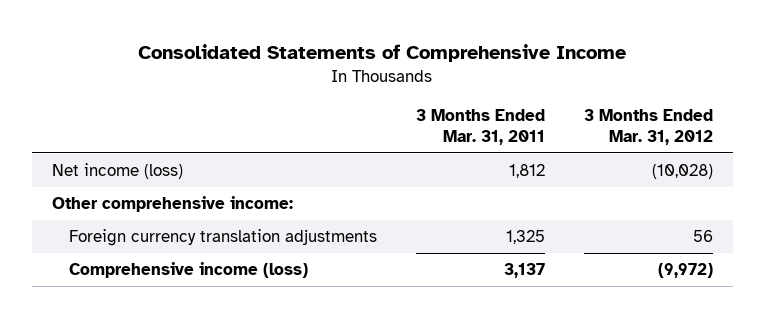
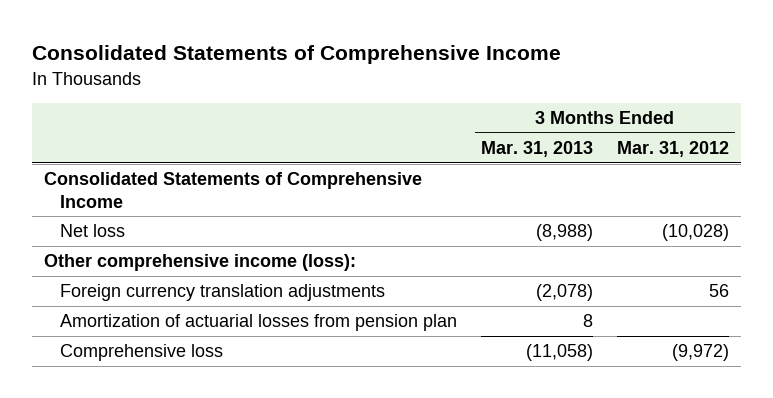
- | 3 Months Ended Mar. 31, 2011 | 3 Months Ended Mar. 31, 2012
+ | 3 Months Ended Mar. 31, 2013 | 3 Months Ended Mar. 31, 2012
- Net income (loss) | 1,812 | (10,028)
- Other comprehensive income:
+ Consolidated Statements of Comprehensive Income
+ Net loss | (8,988) | (10,028)
+ Other comprehensive income (loss):
- Comprehensive income (loss) | 3,137 | (9,972)
+ Amortization of actuarial losses from pension plan | 8 |
+ Comprehensive loss | (11,058) | (9,972)

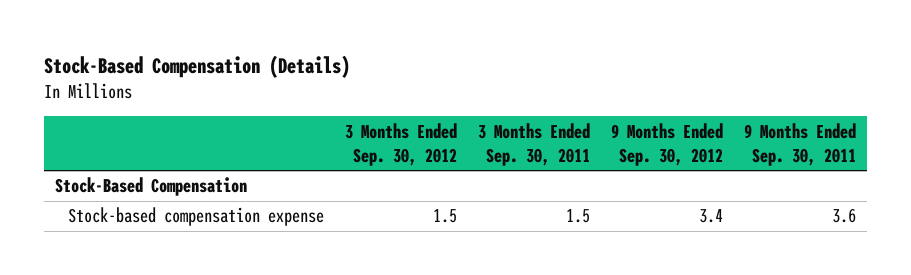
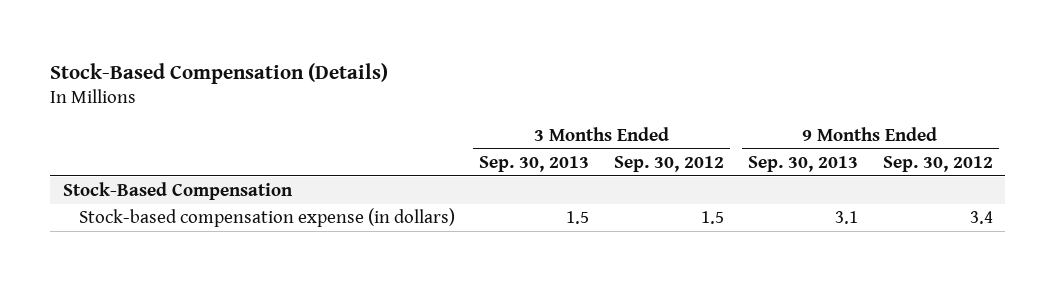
- | 3 Months Ended Sep. 30, 2012 | 3 Months Ended Sep. 30, 2011 | 9 Months Ended Sep. 30, 2012 | 9 Months Ended Sep. 30, 2011
+ | 3 Months Ended Sep. 30, 2013 | 3 Months Ended Sep. 30, 2012 | 9 Months Ended Sep. 30, 2013 | 9 Months Ended Sep. 30, 2012
- Stock-based compensation expense | 1.5 | 1.5 | 3.4 | 3.6
+ Stock-based compensation expense (in dollars) | 1.5 | 1.5 | 3.1 | 3.4

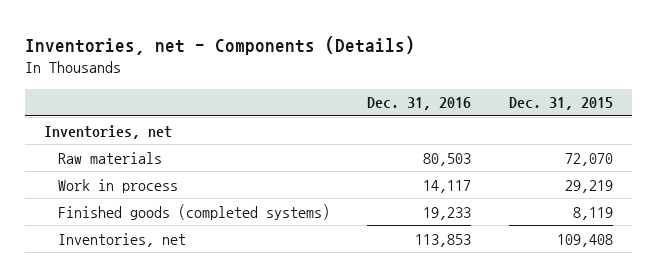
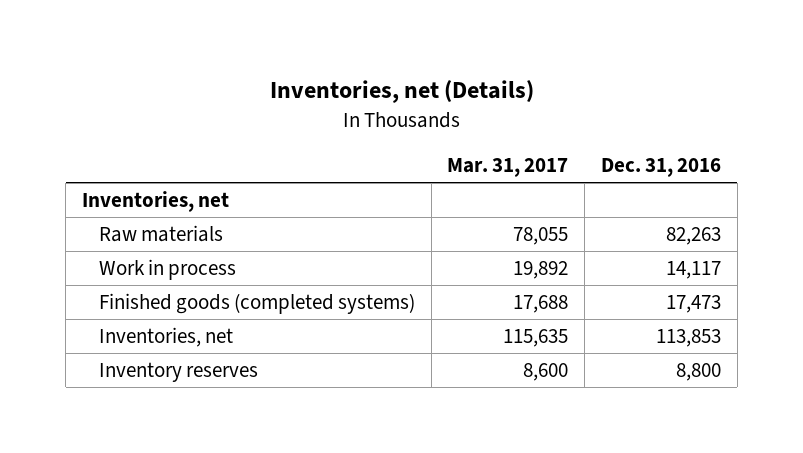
- Inventories, net - Components (Details)
+ Inventories, net (Details)
- | Dec. 31, 2016 | Dec. 31, 2015
+ | Mar. 31, 2017 | Dec. 31, 2016
- Raw materials | 80,503 | 72,070
+ Raw materials | 78,055 | 82,263
- Finished goods (completed systems) | 19,233 | 8,119
+ Finished goods (completed systems) | 17,688 | 17,473
+ Inventory reserves | 8,600 | 8,800

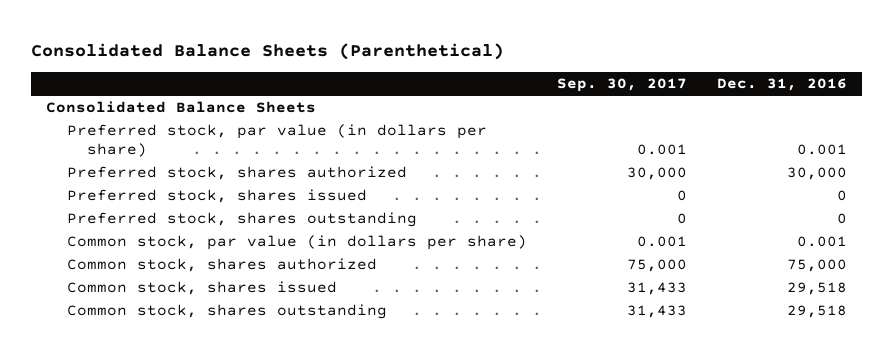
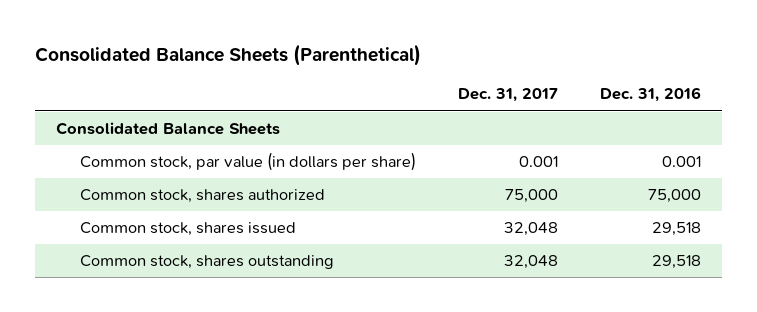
- | Sep. 30, 2017 | Dec. 31, 2016
+ | Dec. 31, 2017 | Dec. 31, 2016
- Preferred stock, par value (in dollars per share) | 0.001 | 0.001
- Preferred stock, shares authorized | 30,000 | 30,000
- Preferred stock, shares issued | 0 | 0
- Preferred stock, shares outstanding | 0 | 0

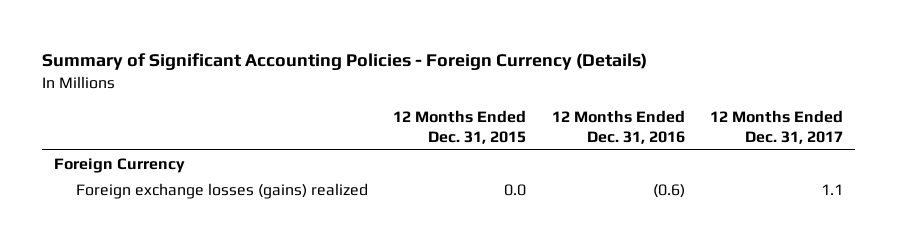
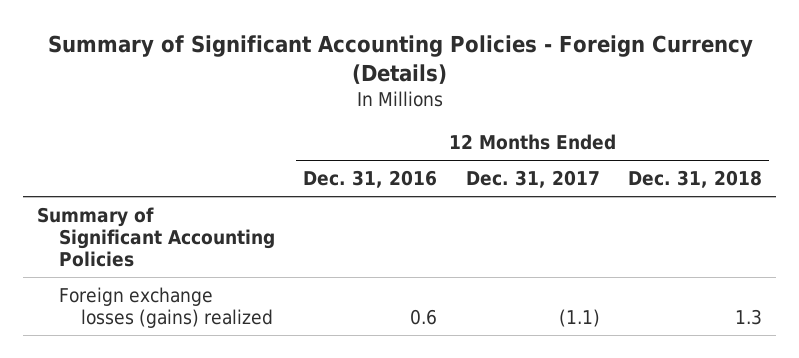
- | 12 Months Ended Dec. 31, 2015 | 12 Months Ended Dec. 31, 2016 | 12 Months Ended Dec. 31, 2017
+ | 12 Months Ended Dec. 31, 2016 | 12 Months Ended Dec. 31, 2017 | 12 Months Ended Dec. 31, 2018
- Foreign Currency
- Foreign exchange losses (gains) realized | 0.0 | (0.6) | 1.1
+ Summary of Significant Accounting Policies
+ Foreign exchange losses (gains) realized | 0.6 | (1.1) | 1.3

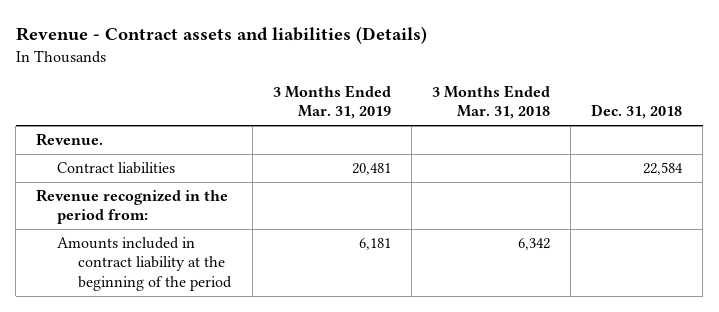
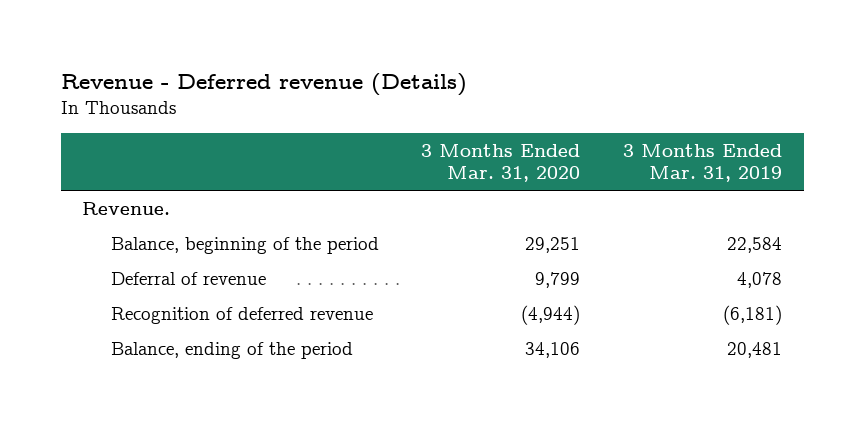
- Revenue - Contract assets and liabilities (Details)
+ Revenue - Deferred revenue (Details)
- | 3 Months Ended Mar. 31, 2019 | 3 Months Ended Mar. 31, 2018 | Dec. 31, 2018
+ | 3 Months Ended Mar. 31, 2020 | 3 Months Ended Mar. 31, 2019
- Contract liabilities | 20,481 | | 22,584
- Revenue recognized in the period from:
- Amounts included in contract liability at the beginning of the period | 6,181 | 6,342 |
+ Balance, beginning of the period | 29,251 | 22,584
+ Deferral of revenue | 9,799 | 4,078
+ Recognition of deferred revenue | (4,944) | (6,181)
+ Balance, ending of the period | 34,106 | 20,481

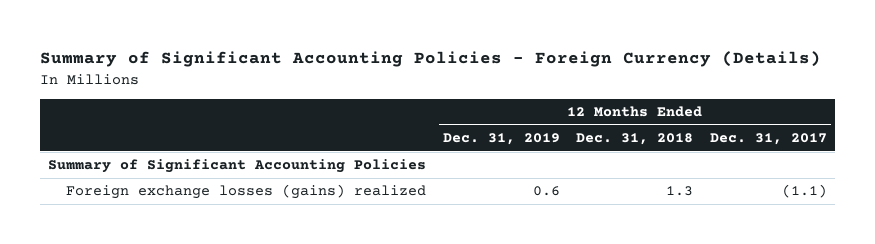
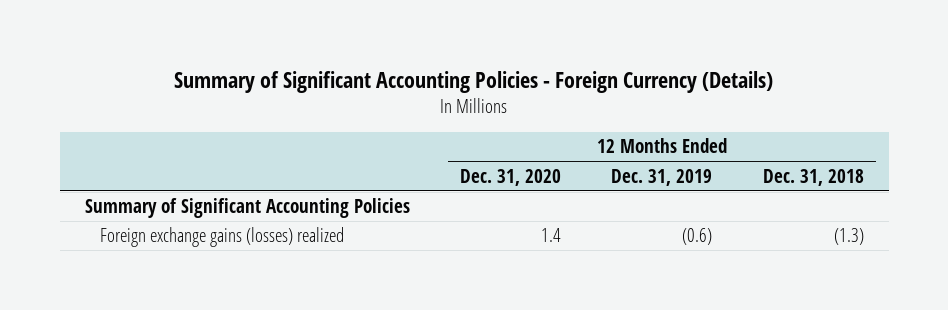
- | 12 Months Ended Dec. 31, 2019 | 12 Months Ended Dec. 31, 2018 | 12 Months Ended Dec. 31, 2017
+ | 12 Months Ended Dec. 31, 2020 | 12 Months Ended Dec. 31, 2019 | 12 Months Ended Dec. 31, 2018
- Foreign exchange losses (gains) realized | 0.6 | 1.3 | (1.1)
+ Foreign exchange gains (losses) realized | 1.4 | (0.6) | (1.3)

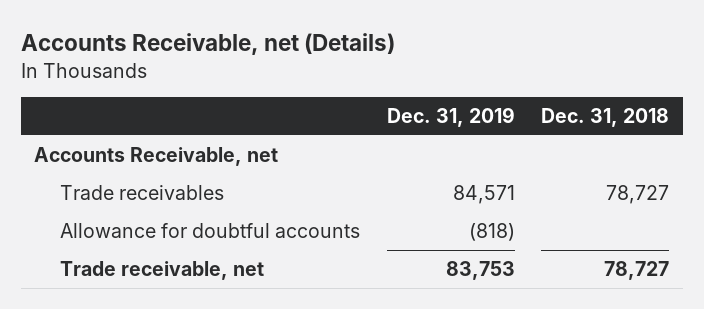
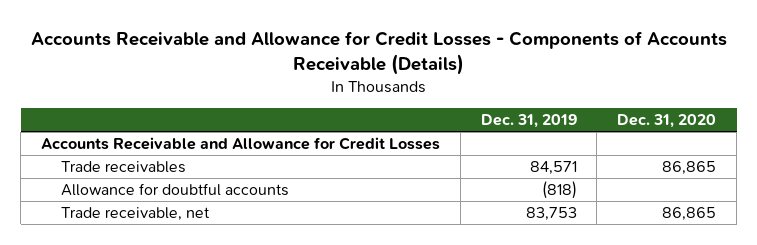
- Accounts Receivable, net (Details)
+ Accounts Receivable and Allowance for Credit Losses - Components of Accounts Receivable (Details)
- | Dec. 31, 2019 | Dec. 31, 2018
+ | Dec. 31, 2019 | Dec. 31, 2020
- Accounts Receivable, net
+ Accounts Receivable and Allowance for Credit Losses

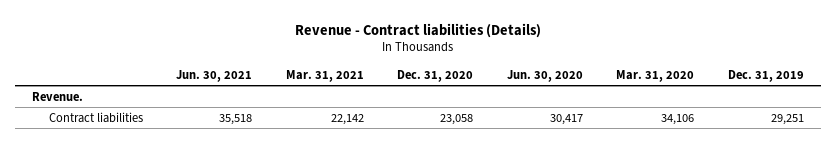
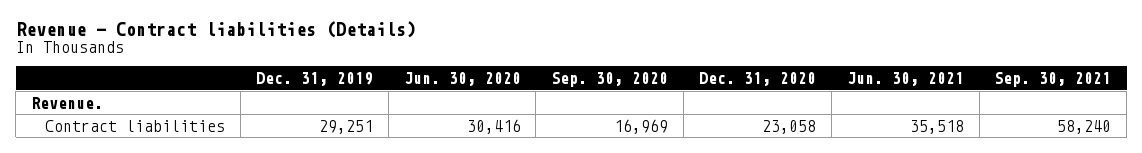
- | Jun. 30, 2021 | Mar. 31, 2021 | Dec. 31, 2020 | Jun. 30, 2020 | Mar. 31, 2020 | Dec. 31, 2019
+ | Dec. 31, 2019 | Jun. 30, 2020 | Sep. 30, 2020 | Dec. 31, 2020 | Jun. 30, 2021 | Sep. 30, 2021
- Contract liabilities | 35,518 | 22,142 | 23,058 | 30,417 | 34,106 | 29,251
+ Contract liabilities | 29,251 | 30,416 | 16,969 | 23,058 | 35,518 | 58,240

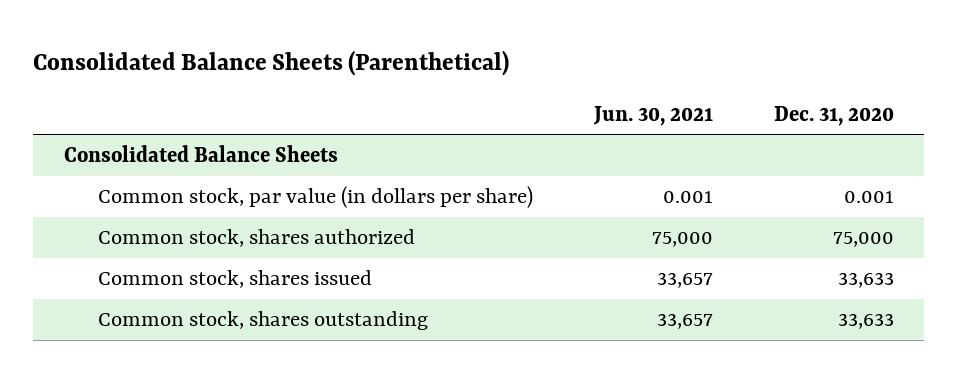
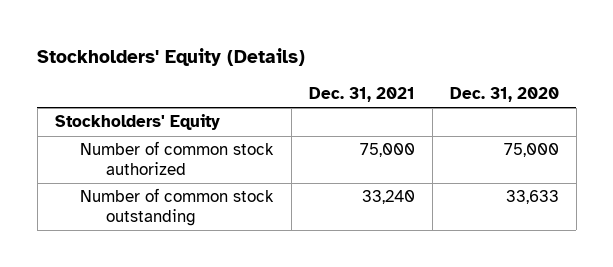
- Consolidated Balance Sheets (Parenthetical)
+ Stockholders' Equity (Details)
- | Jun. 30, 2021 | Dec. 31, 2020
+ | Dec. 31, 2021 | Dec. 31, 2020
- Consolidated Balance Sheets
- Common stock, par value (in dollars per share) | 0.001 | 0.001
- Common stock, shares authorized | 75,000 | 75,000
- Common stock, shares issued | 33,657 | 33,633
- Common stock, shares outstanding | 33,657 | 33,633
+ Stockholders' Equity
+ Number of common stock authorized | 75,000 | 75,000
+ Number of common stock outstanding | 33,240 | 33,633

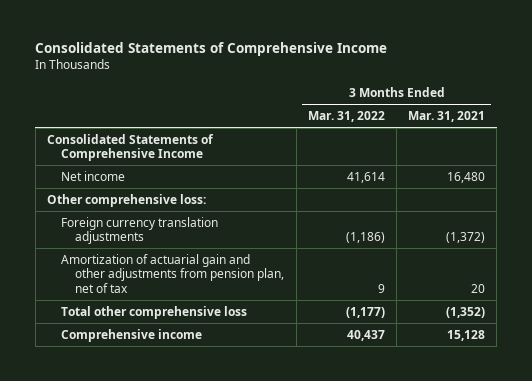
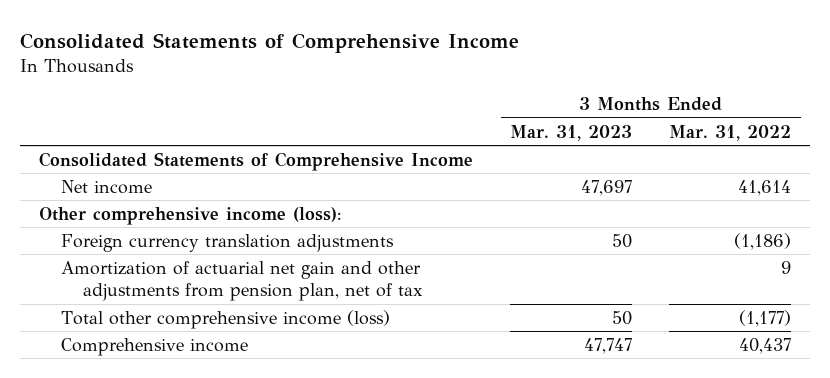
- | 3 Months Ended Mar. 31, 2022 | 3 Months Ended Mar. 31, 2021
+ | 3 Months Ended Mar. 31, 2023 | 3 Months Ended Mar. 31, 2022
- Other comprehensive loss:
+ Other comprehensive income (loss):
- Amortization of actuarial gain and other adjustments from pension plan, net of tax | 9 | 20
- Total other comprehensive loss | (1,177) | (1,352)
+ Amortization of actuarial net gain and other adjustments from pension plan, net of tax | | 9
+ Total other comprehensive income (loss) | 50 | (1,177)

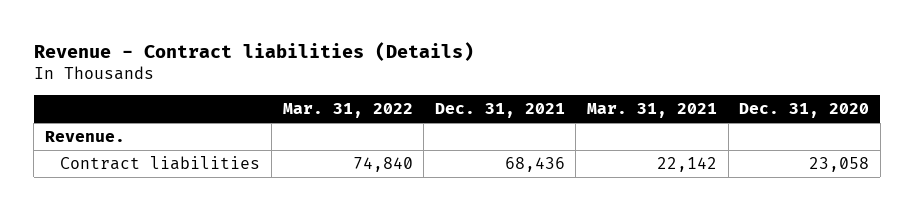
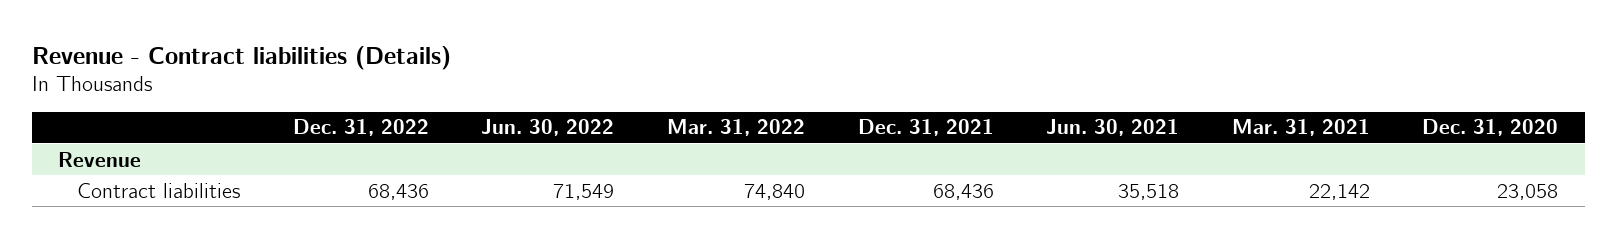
- | Mar. 31, 2022 | Dec. 31, 2021 | Mar. 31, 2021 | Dec. 31, 2020
+ | Dec. 31, 2022 | Jun. 30, 2022 | Mar. 31, 2022 | Dec. 31, 2021 | Jun. 30, 2021 | Mar. 31, 2021 | Dec. 31, 2020
- Revenue.
+ Revenue

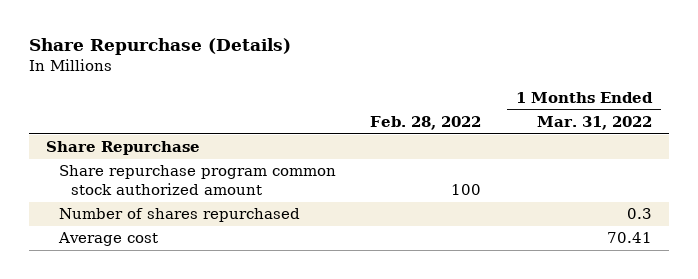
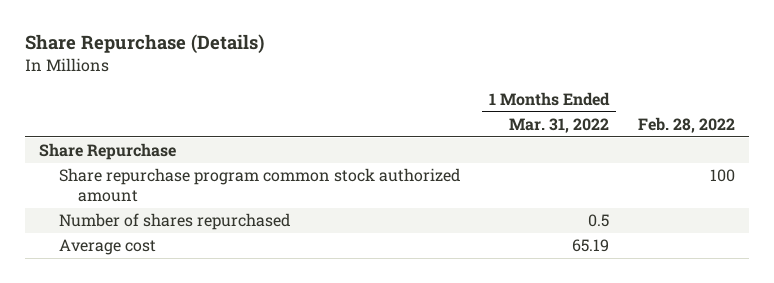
- | Feb. 28, 2022 | 1 Months Ended Mar. 31, 2022
+ | 1 Months Ended Mar. 31, 2022 | Feb. 28, 2022
- Number of shares repurchased | | 0.3
- Average cost | | 70.41
+ Number of shares repurchased | 0.5 |
+ Average cost | 65.19 |

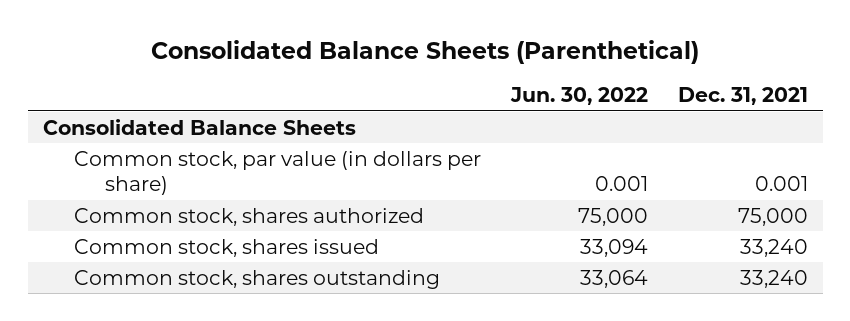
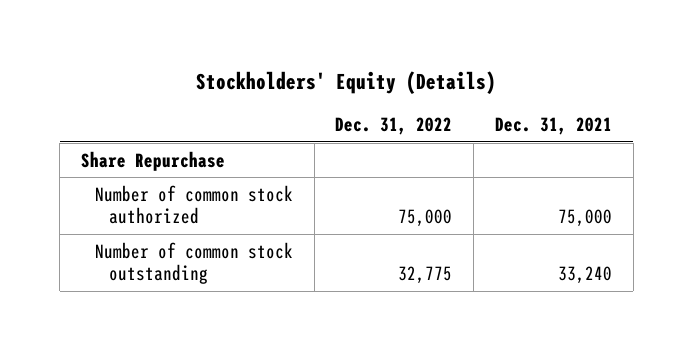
- Consolidated Balance Sheets (Parenthetical)
+ Stockholders' Equity (Details)
- | Jun. 30, 2022 | Dec. 31, 2021
+ | Dec. 31, 2022 | Dec. 31, 2021
- Consolidated Balance Sheets
- Common stock, par value (in dollars per share) | 0.001 | 0.001
- Common stock, shares authorized | 75,000 | 75,000
- Common stock, shares issued | 33,094 | 33,240
- Common stock, shares outstanding | 33,064 | 33,240
+ Share Repurchase
+ Number of common stock authorized | 75,000 | 75,000
+ Number of common stock outstanding | 32,775 | 33,240

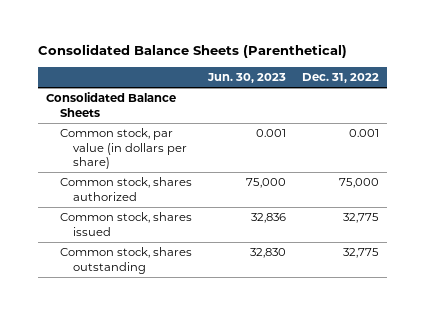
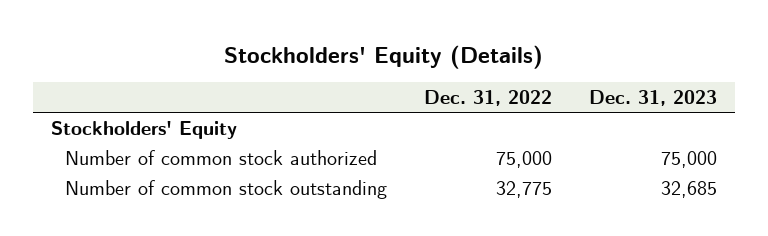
- Consolidated Balance Sheets (Parenthetical)
+ Stockholders' Equity (Details)
- | Jun. 30, 2023 | Dec. 31, 2022
+ | Dec. 31, 2022 | Dec. 31, 2023
- Consolidated Balance Sheets
- Common stock, par value (in dollars per share) | 0.001 | 0.001
- Common stock, shares authorized | 75,000 | 75,000
- Common stock, shares issued | 32,836 | 32,775
- Common stock, shares outstanding | 32,830 | 32,775
+ Stockholders' Equity
+ Number of common stock authorized | 75,000 | 75,000
+ Number of common stock outstanding | 32,775 | 32,685

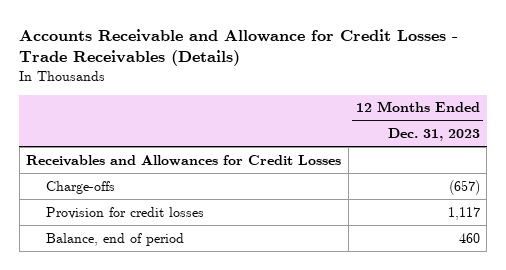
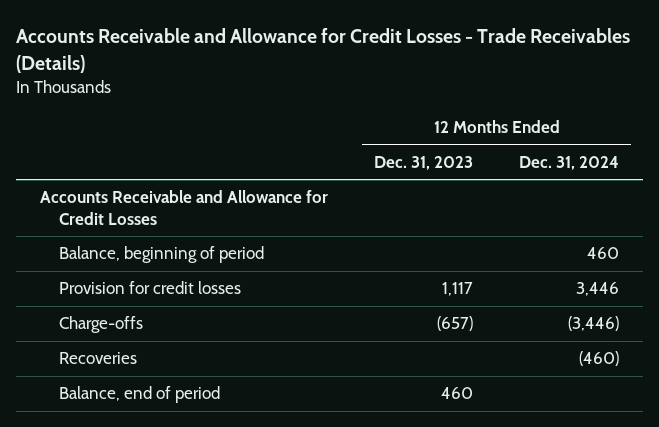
- | 12 Months Ended Dec. 31, 2023
+ | 12 Months Ended Dec. 31, 2023 | 12 Months Ended Dec. 31, 2024
- Receivables and Allowances for Credit Losses
+ Accounts Receivable and Allowance for Credit Losses
+ Balance, beginning of period | | 460
moved down: Charge-offs | (657) | (3,446)
+ Recoveries | | (460)

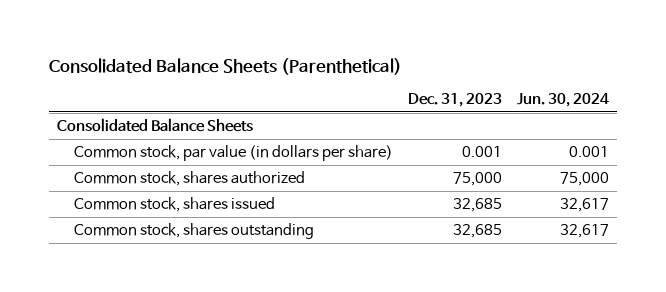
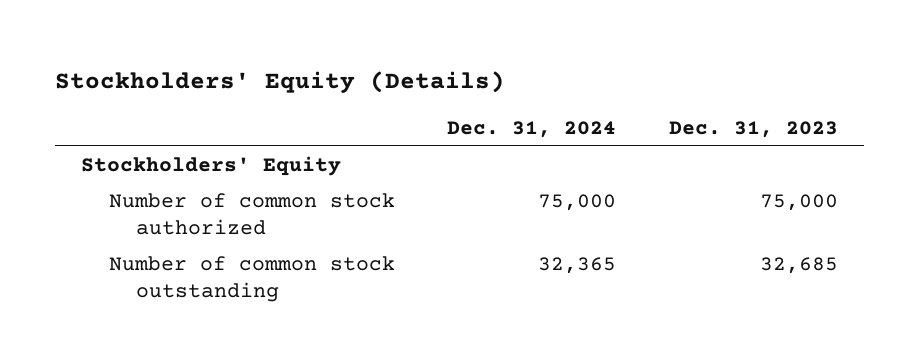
- Consolidated Balance Sheets (Parenthetical)
+ Stockholders' Equity (Details)
- | Dec. 31, 2023 | Jun. 30, 2024
+ | Dec. 31, 2024 | Dec. 31, 2023
- Consolidated Balance Sheets
- Common stock, par value (in dollars per share) | 0.001 | 0.001
- Common stock, shares authorized | 75,000 | 75,000
- Common stock, shares issued | 32,685 | 32,617
- Common stock, shares outstanding | 32,685 | 32,617
+ Stockholders' Equity
+ Number of common stock authorized | 75,000 | 75,000
+ Number of common stock outstanding | 32,365 | 32,685

